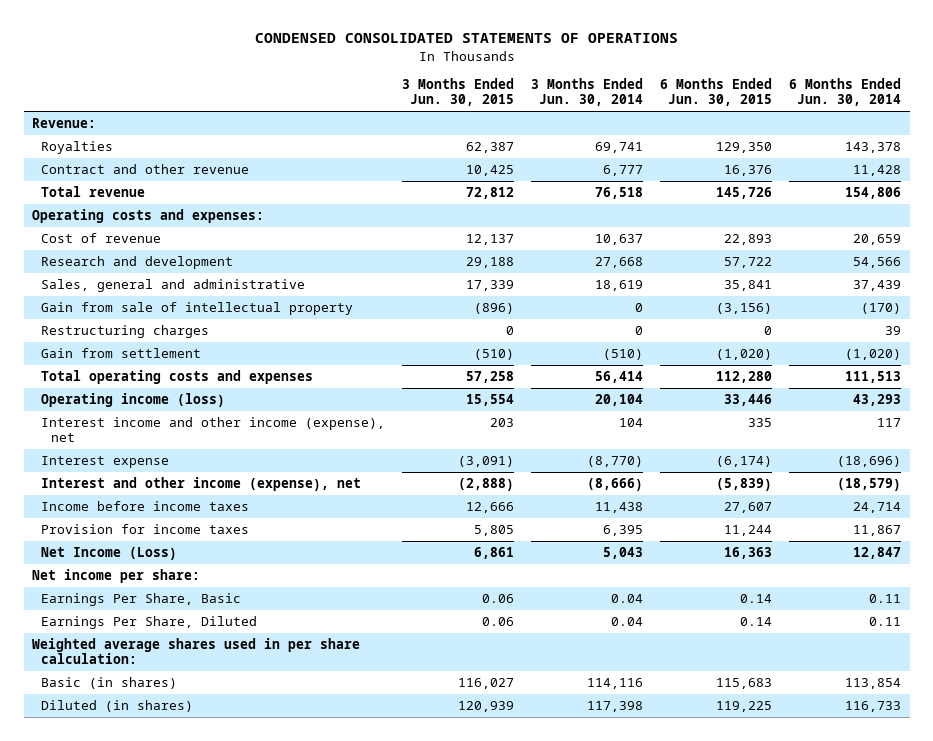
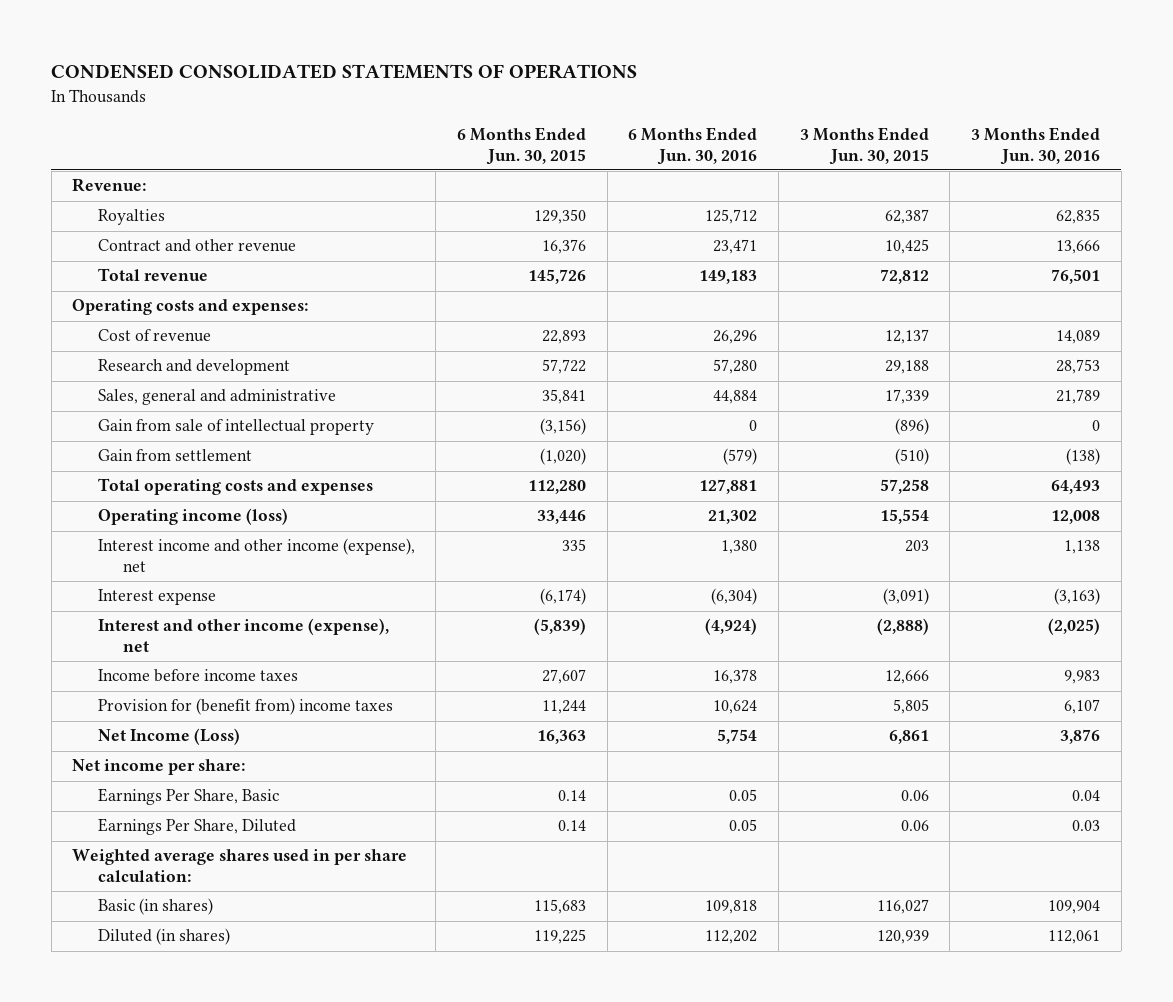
- | 3 Months Ended Jun. 30, 2015 | 3 Months Ended Jun. 30, 2014 | 6 Months Ended Jun. 30, 2015 | 6 Months Ended Jun. 30, 2014
+ | 6 Months Ended Jun. 30, 2015 | 6 Months Ended Jun. 30, 2016 | 3 Months Ended Jun. 30, 2015 | 3 Months Ended Jun. 30, 2016
- Restructuring charges | 0 | 0 | 0 | 39
- Provision for income taxes | 5,805 | 6,395 | 11,244 | 11,867
+ Provision for (benefit from) income taxes | 11,244 | 10,624 | 5,805 | 6,107

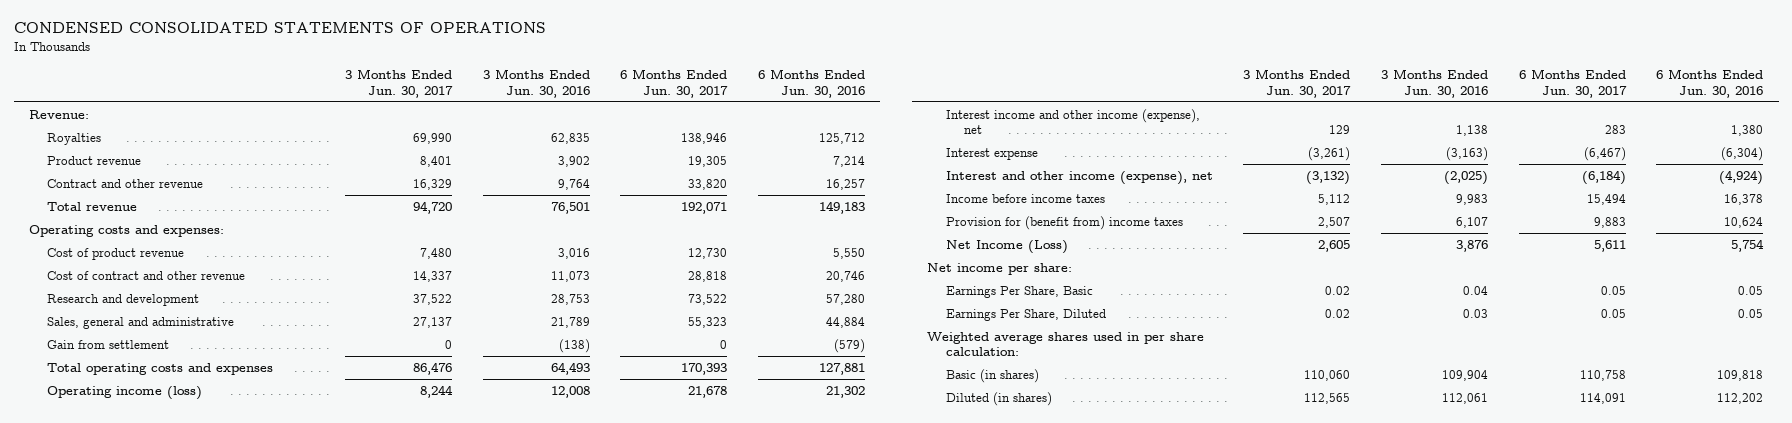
- | 6 Months Ended Jun. 30, 2015 | 6 Months Ended Jun. 30, 2016 | 3 Months Ended Jun. 30, 2015 | 3 Months Ended Jun. 30, 2016
+ | 3 Months Ended Jun. 30, 2017 | 3 Months Ended Jun. 30, 2016 | 6 Months Ended Jun. 30, 2017 | 6 Months Ended Jun. 30, 2016
- Contract and other revenue | 16,376 | 23,471 | 10,425 | 13,666
+ Product revenue | 8,401 | 3,902 | 19,305 | 7,214
+ Contract and other revenue | 16,329 | 9,764 | 33,820 | 16,257
- Cost of revenue | 22,893 | 26,296 | 12,137 | 14,089
+ Cost of product revenue | 7,480 | 3,016 | 12,730 | 5,550
+ Cost of contract and other revenue | 14,337 | 11,073 | 28,818 | 20,746
- Gain from sale of intellectual property | (3,156) | 0 | (896) | 0

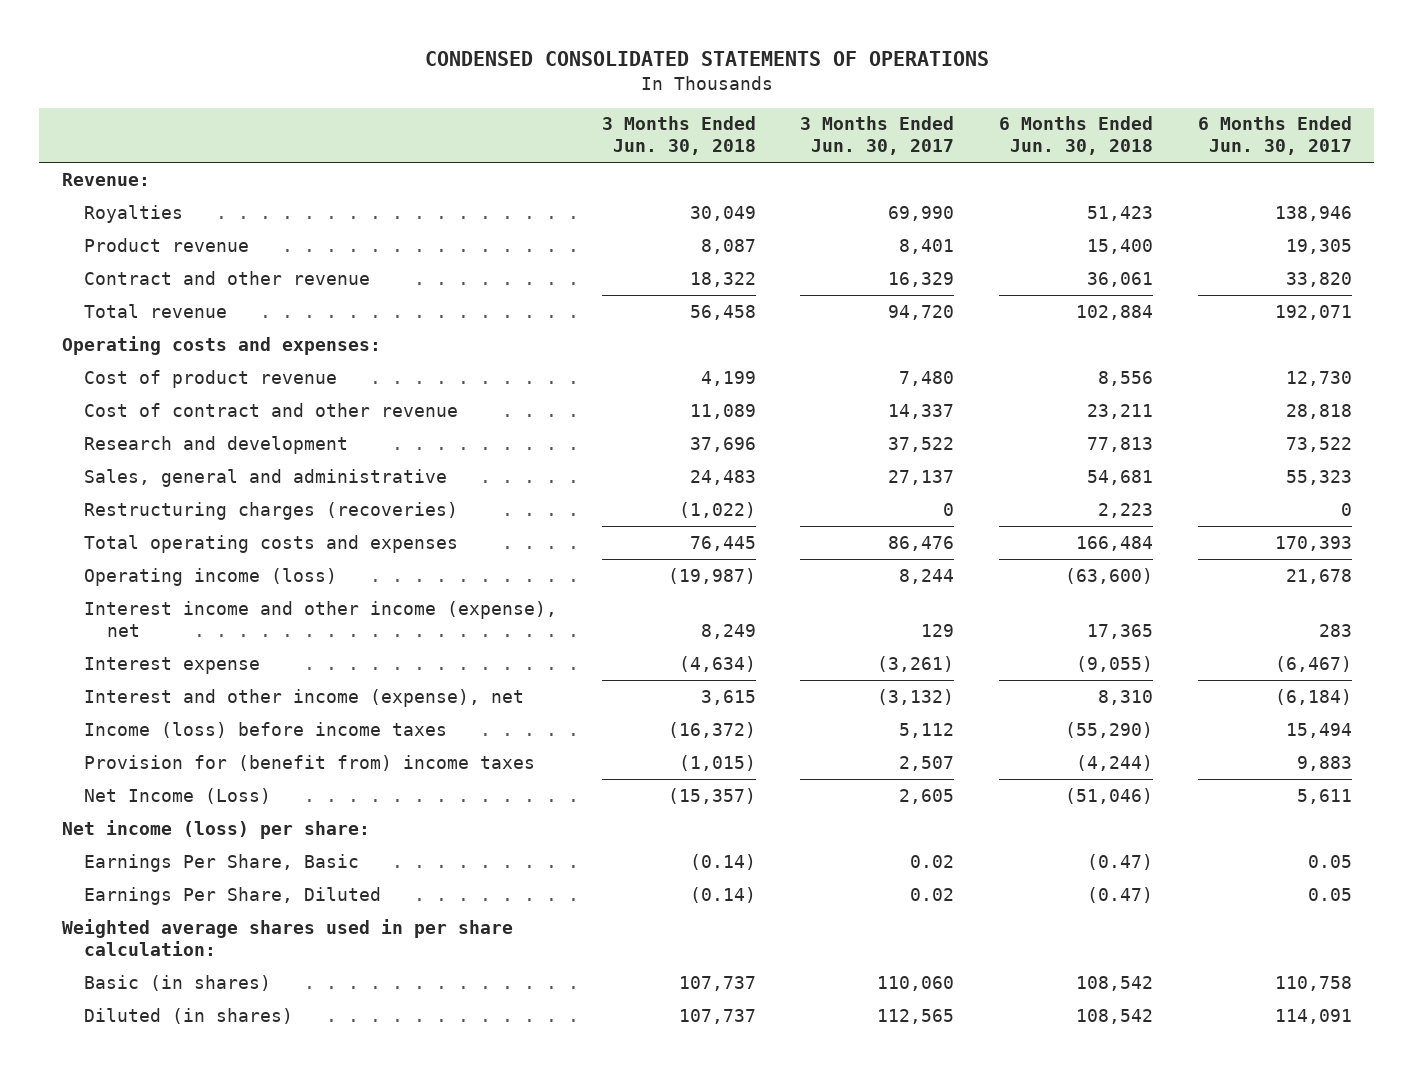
- | 3 Months Ended Jun. 30, 2017 | 3 Months Ended Jun. 30, 2016 | 6 Months Ended Jun. 30, 2017 | 6 Months Ended Jun. 30, 2016
+ | 3 Months Ended Jun. 30, 2018 | 3 Months Ended Jun. 30, 2017 | 6 Months Ended Jun. 30, 2018 | 6 Months Ended Jun. 30, 2017
- Gain from settlement | 0 | (138) | 0 | (579)
+ Restructuring charges (recoveries) | (1,022) | 0 | 2,223 | 0
- Income before income taxes | 5,112 | 9,983 | 15,494 | 16,378
+ Income (loss) before income taxes | (16,372) | 5,112 | (55,290) | 15,494
- Net income per share:
+ Net income (loss) per share:

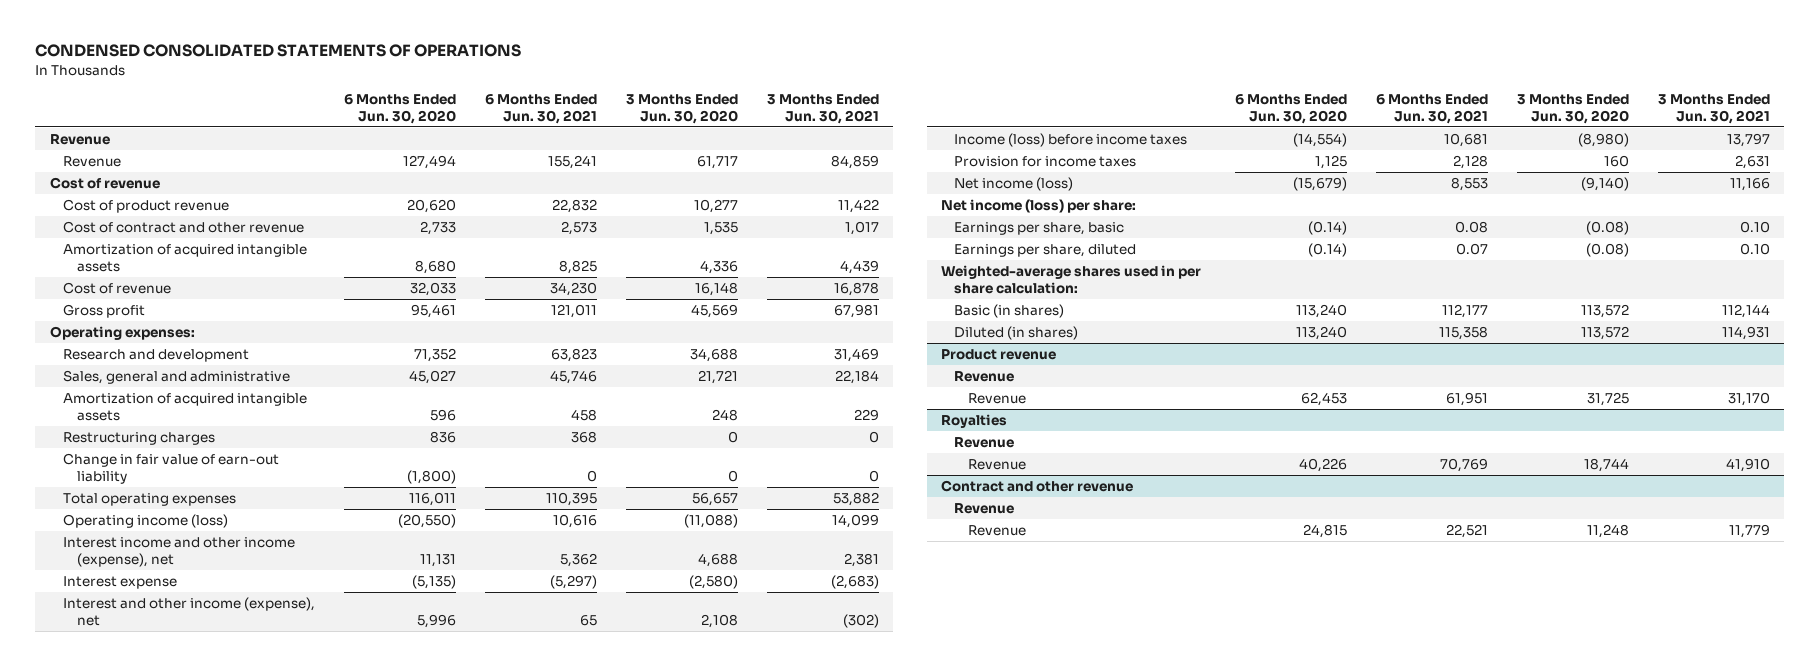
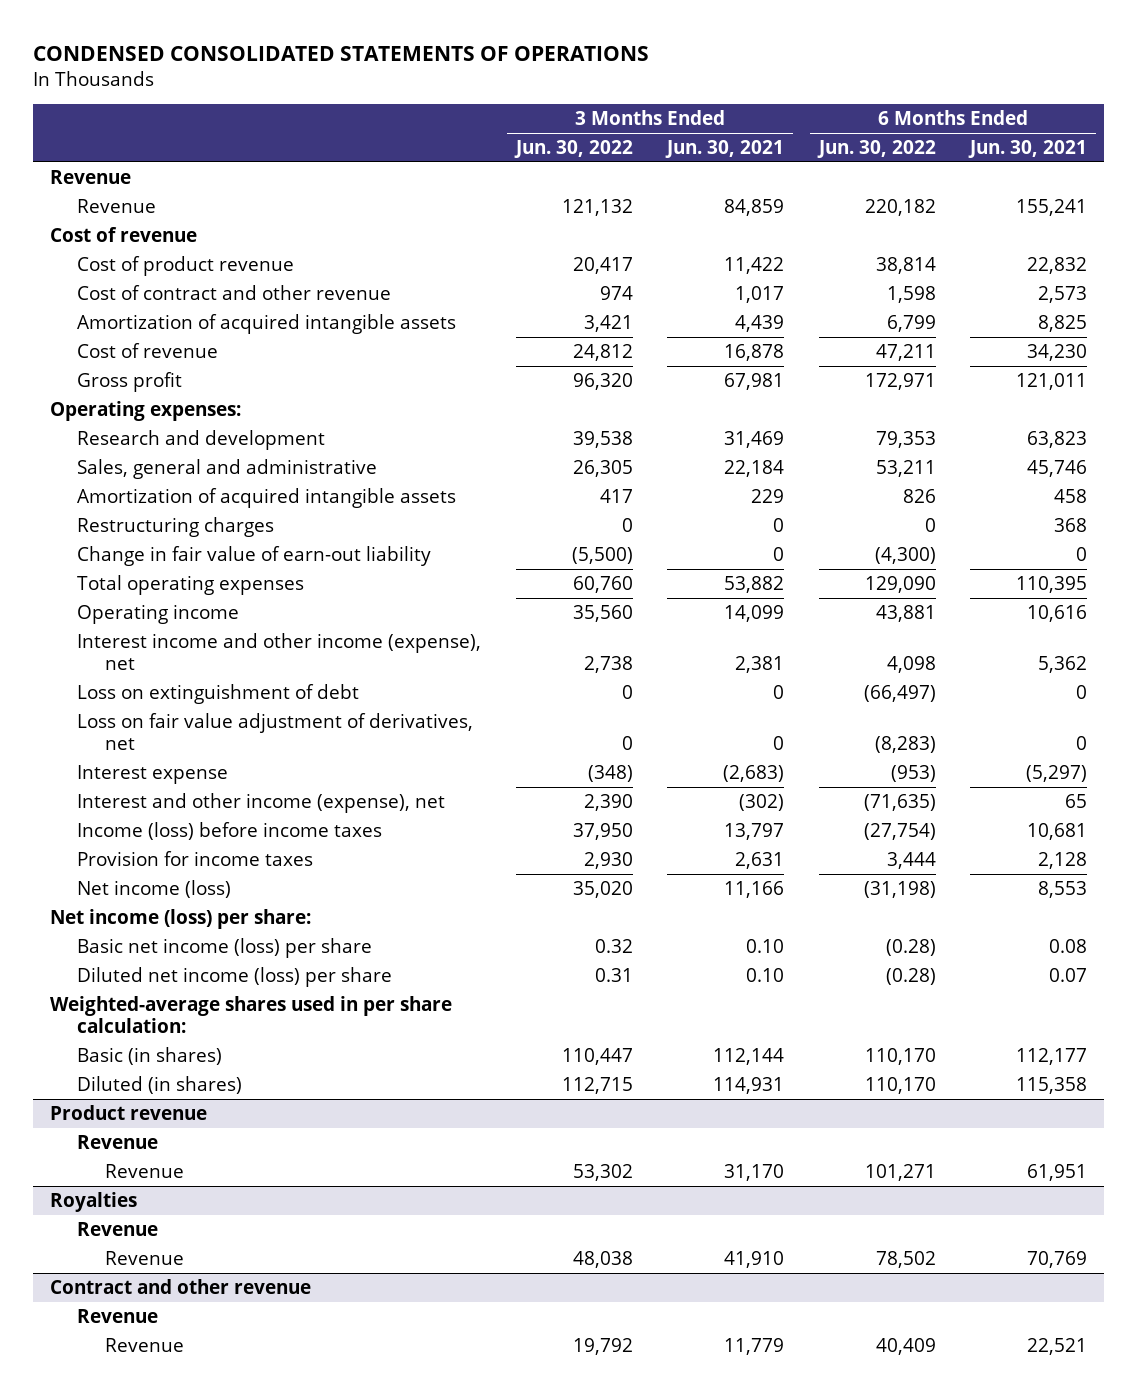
- | 6 Months Ended Jun. 30, 2020 | 6 Months Ended Jun. 30, 2021 | 3 Months Ended Jun. 30, 2020 | 3 Months Ended Jun. 30, 2021
+ | 3 Months Ended Jun. 30, 2022 | 3 Months Ended Jun. 30, 2021 | 6 Months Ended Jun. 30, 2022 | 6 Months Ended Jun. 30, 2021
- Operating income (loss) | (20,550) | 10,616 | (11,088) | 14,099
+ Operating income | 35,560 | 14,099 | 43,881 | 10,616
+ Loss on extinguishment of debt | 0 | 0 | (66,497) | 0
+ Loss on fair value adjustment of derivatives, net | 0 | 0 | (8,283) | 0
- Earnings per share, basic | (0.14) | 0.08 | (0.08) | 0.10
- Earnings per share, diluted | (0.14) | 0.07 | (0.08) | 0.10
+ Basic net income (loss) per share | 0.32 | 0.10 | (0.28) | 0.08
+ Diluted net income (loss) per share | 0.31 | 0.10 | (0.28) | 0.07

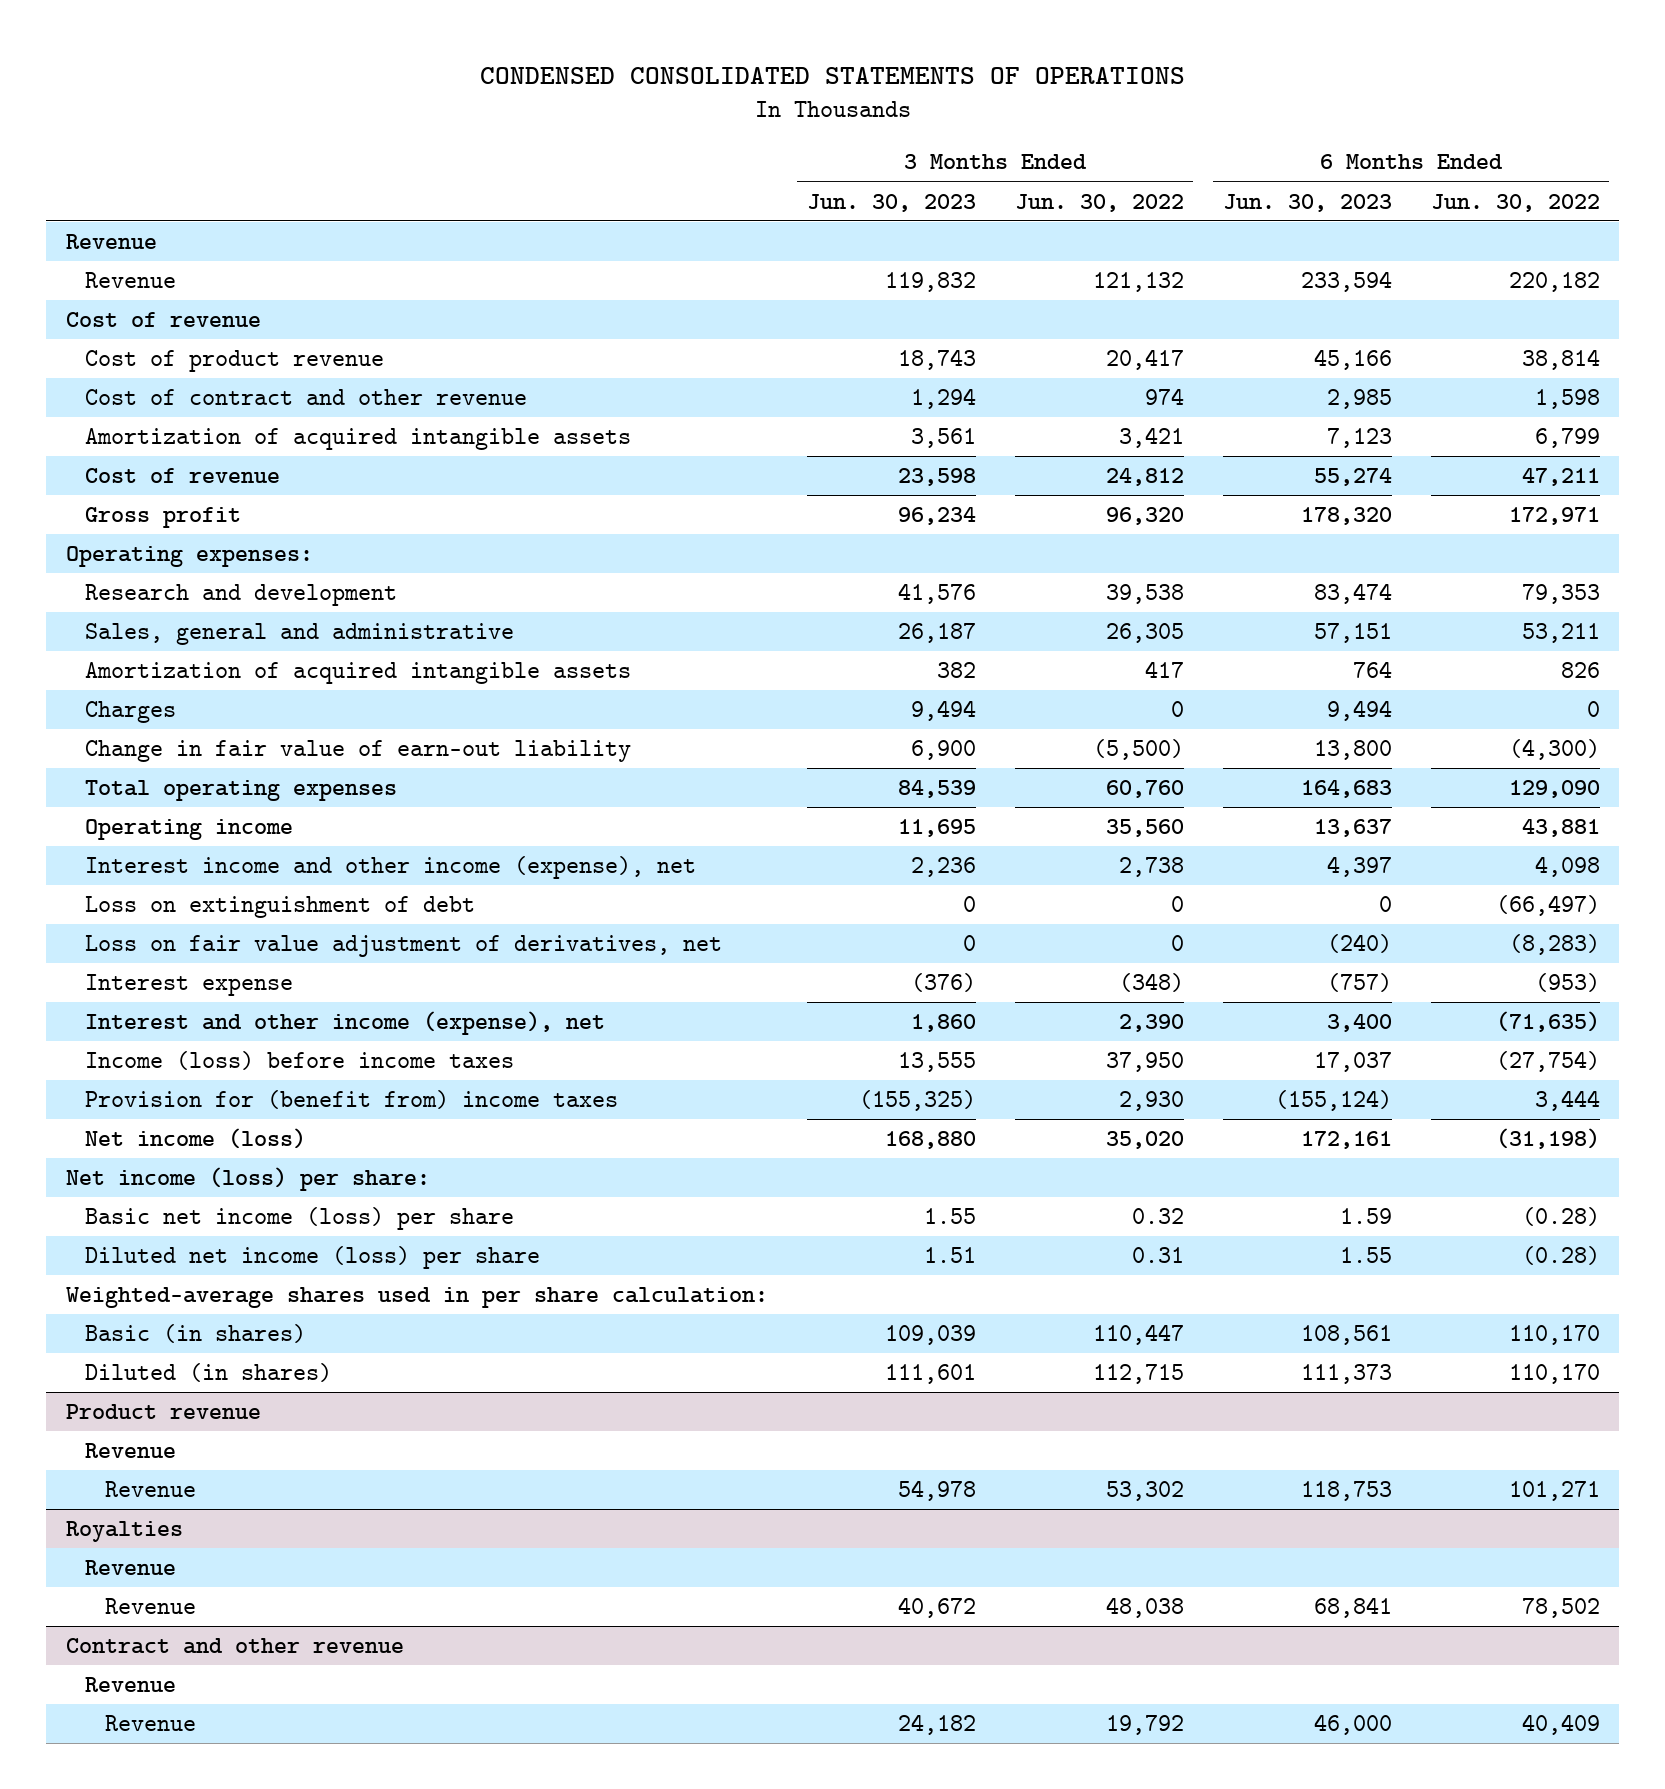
- | 3 Months Ended Jun. 30, 2022 | 3 Months Ended Jun. 30, 2021 | 6 Months Ended Jun. 30, 2022 | 6 Months Ended Jun. 30, 2021
+ | 3 Months Ended Jun. 30, 2023 | 3 Months Ended Jun. 30, 2022 | 6 Months Ended Jun. 30, 2023 | 6 Months Ended Jun. 30, 2022
- Restructuring charges | 0 | 0 | 0 | 368
+ Charges | 9,494 | 0 | 9,494 | 0
- Provision for income taxes | 2,930 | 2,631 | 3,444 | 2,128
+ Provision for (benefit from) income taxes | (155,325) | 2,930 | (155,124) | 3,444

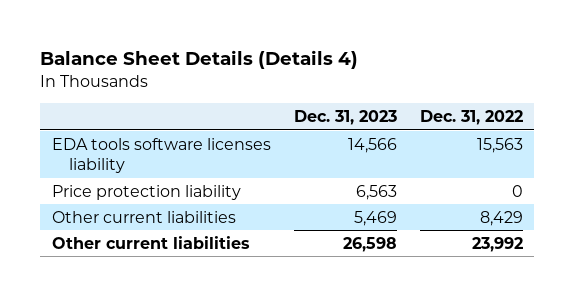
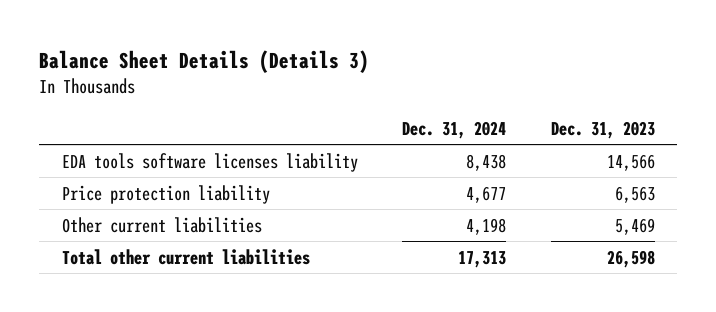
- Balance Sheet Details (Details 4)
+ Balance Sheet Details (Details 3)
- | Dec. 31, 2023 | Dec. 31, 2022
+ | Dec. 31, 2024 | Dec. 31, 2023
- Other current liabilities | 26,598 | 23,992
+ Total other current liabilities | 17,313 | 26,598

